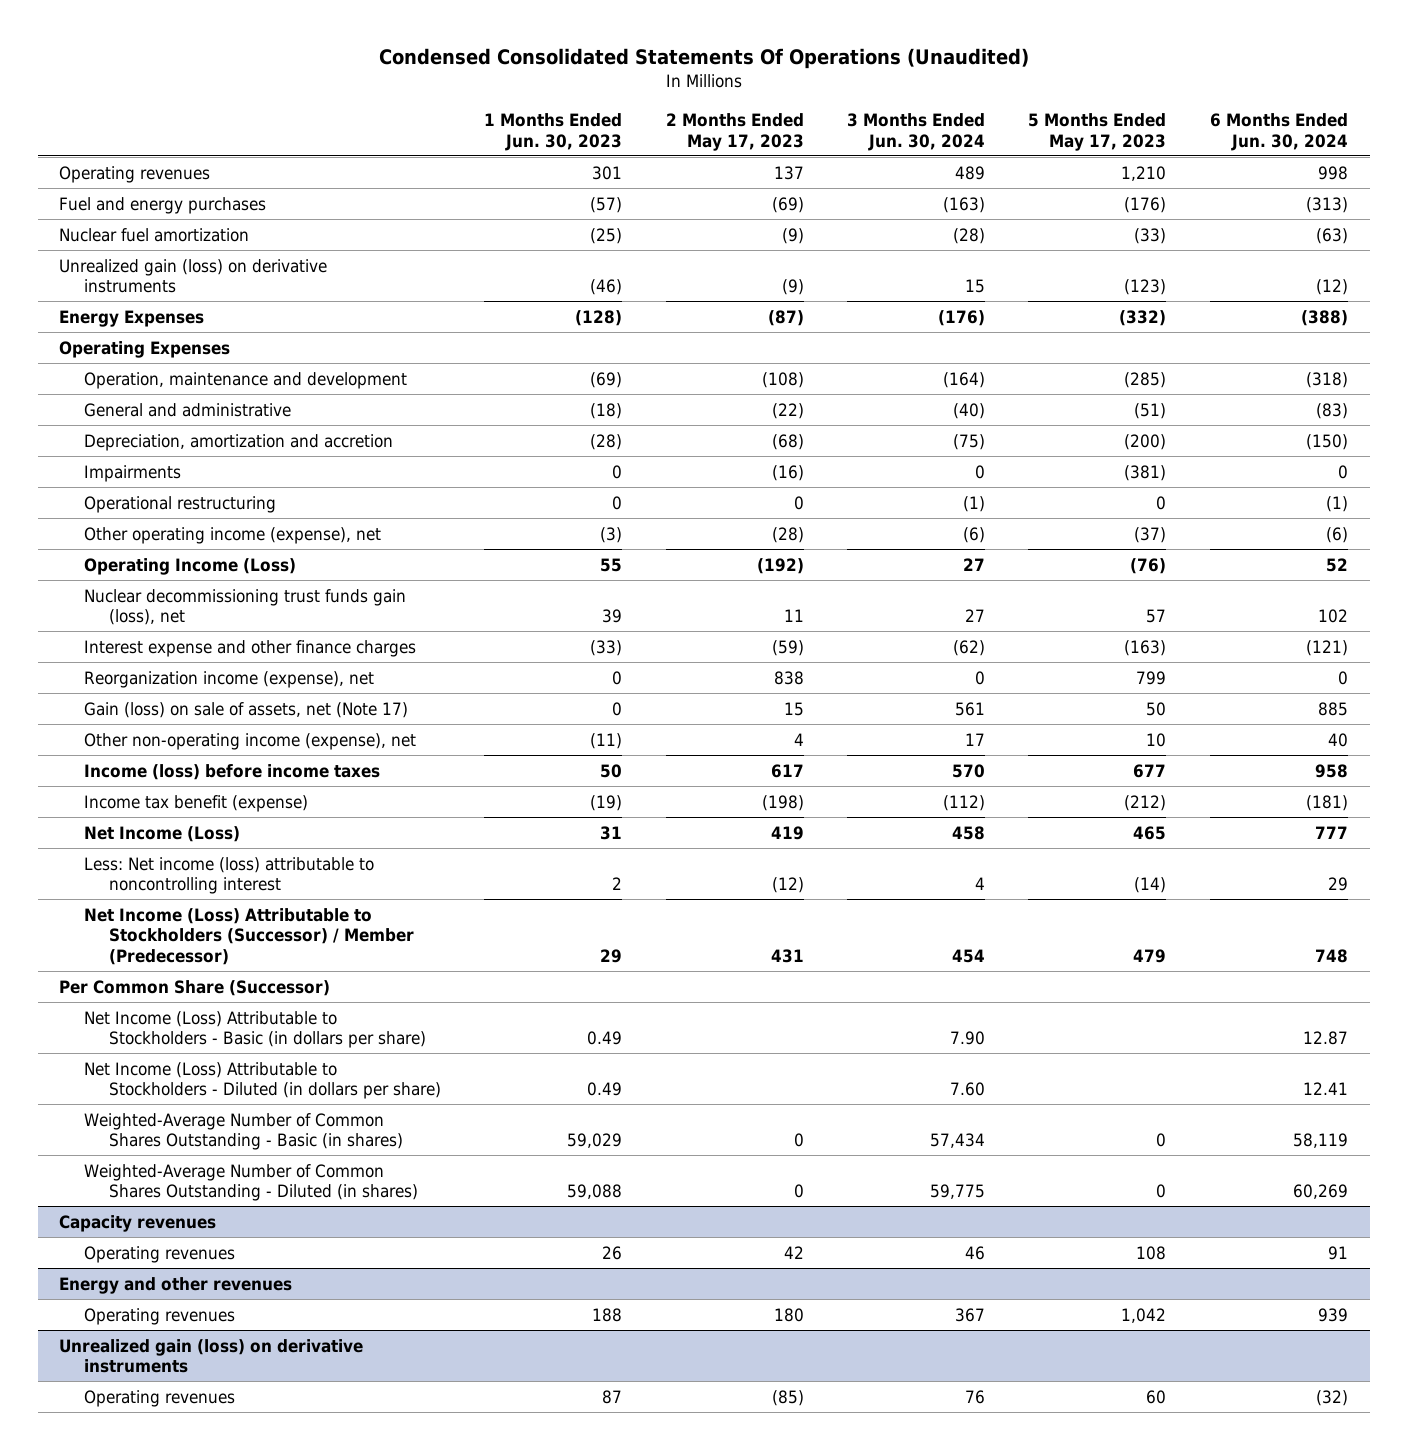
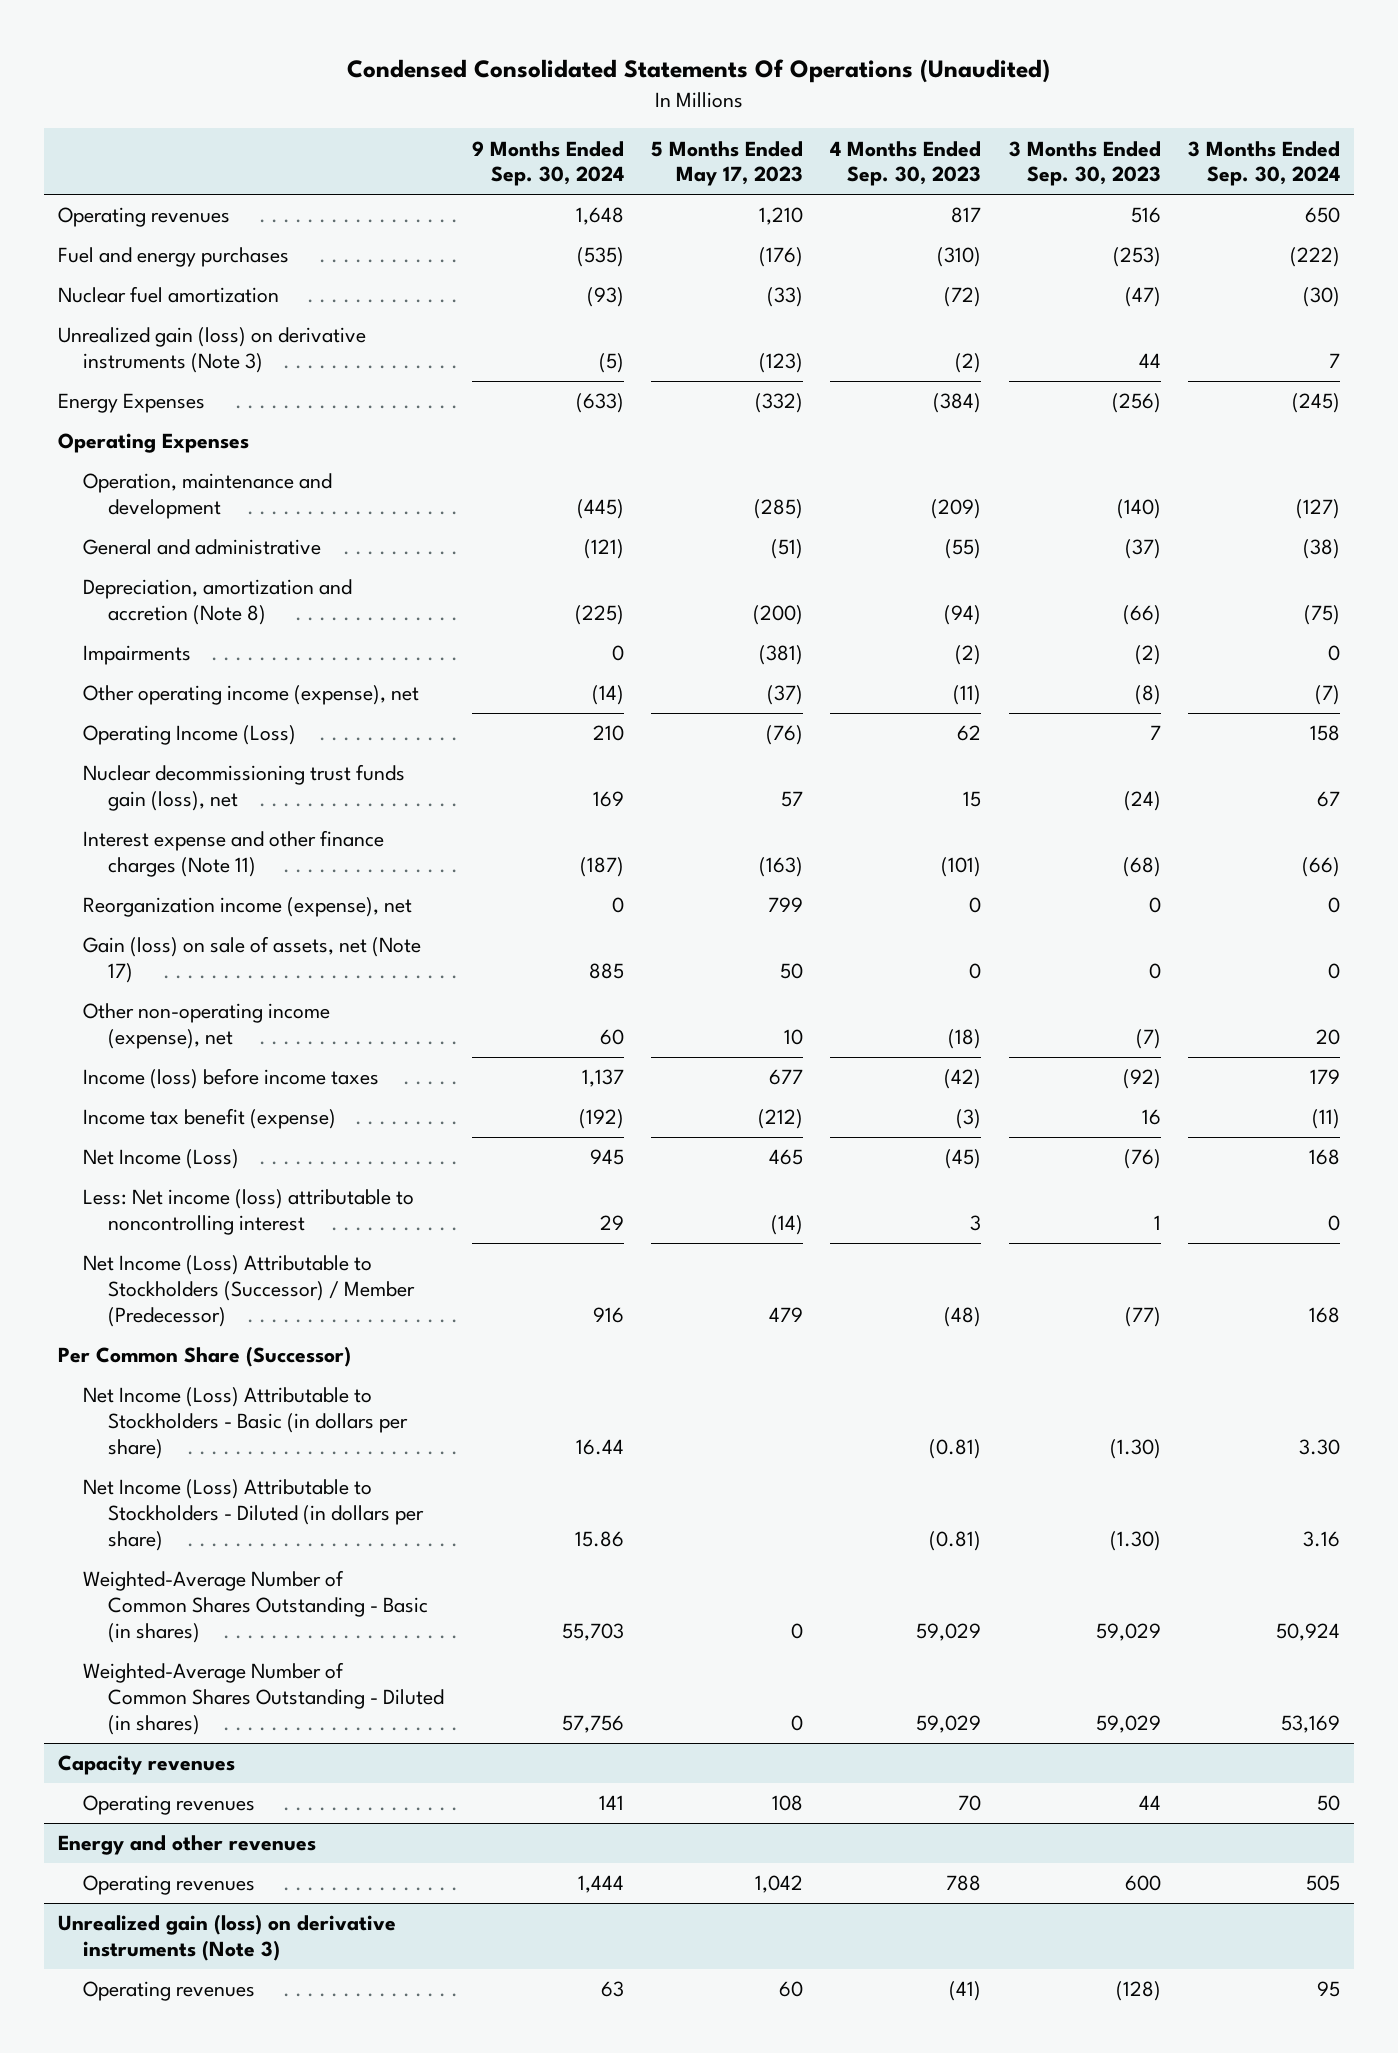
- | 1 Months Ended Jun. 30, 2023 | 2 Months Ended May 17, 2023 | 3 Months Ended Jun. 30, 2024 | 5 Months Ended May 17, 2023 | 6 Months Ended Jun. 30, 2024
+ | 9 Months Ended Sep. 30, 2024 | 5 Months Ended May 17, 2023 | 4 Months Ended Sep. 30, 2023 | 3 Months Ended Sep. 30, 2023 | 3 Months Ended Sep. 30, 2024
- Unrealized gain (loss) on derivative instruments | (46) | (9) | 15 | (123) | (12)
+ Unrealized gain (loss) on derivative instruments (Note 3) | (5) | (123) | (2) | 44 | 7
- Depreciation, amortization and accretion | (28) | (68) | (75) | (200) | (150)
+ Depreciation, amortization and accretion (Note 8) | (225) | (200) | (94) | (66) | (75)
- Operational restructuring | 0 | 0 | (1) | 0 | (1)
- Interest expense and other finance charges | (33) | (59) | (62) | (163) | (121)
+ Interest expense and other finance charges (Note 11) | (187) | (163) | (101) | (68) | (66)
- Unrealized gain (loss) on derivative instruments
+ Unrealized gain (loss) on derivative instruments (Note 3)

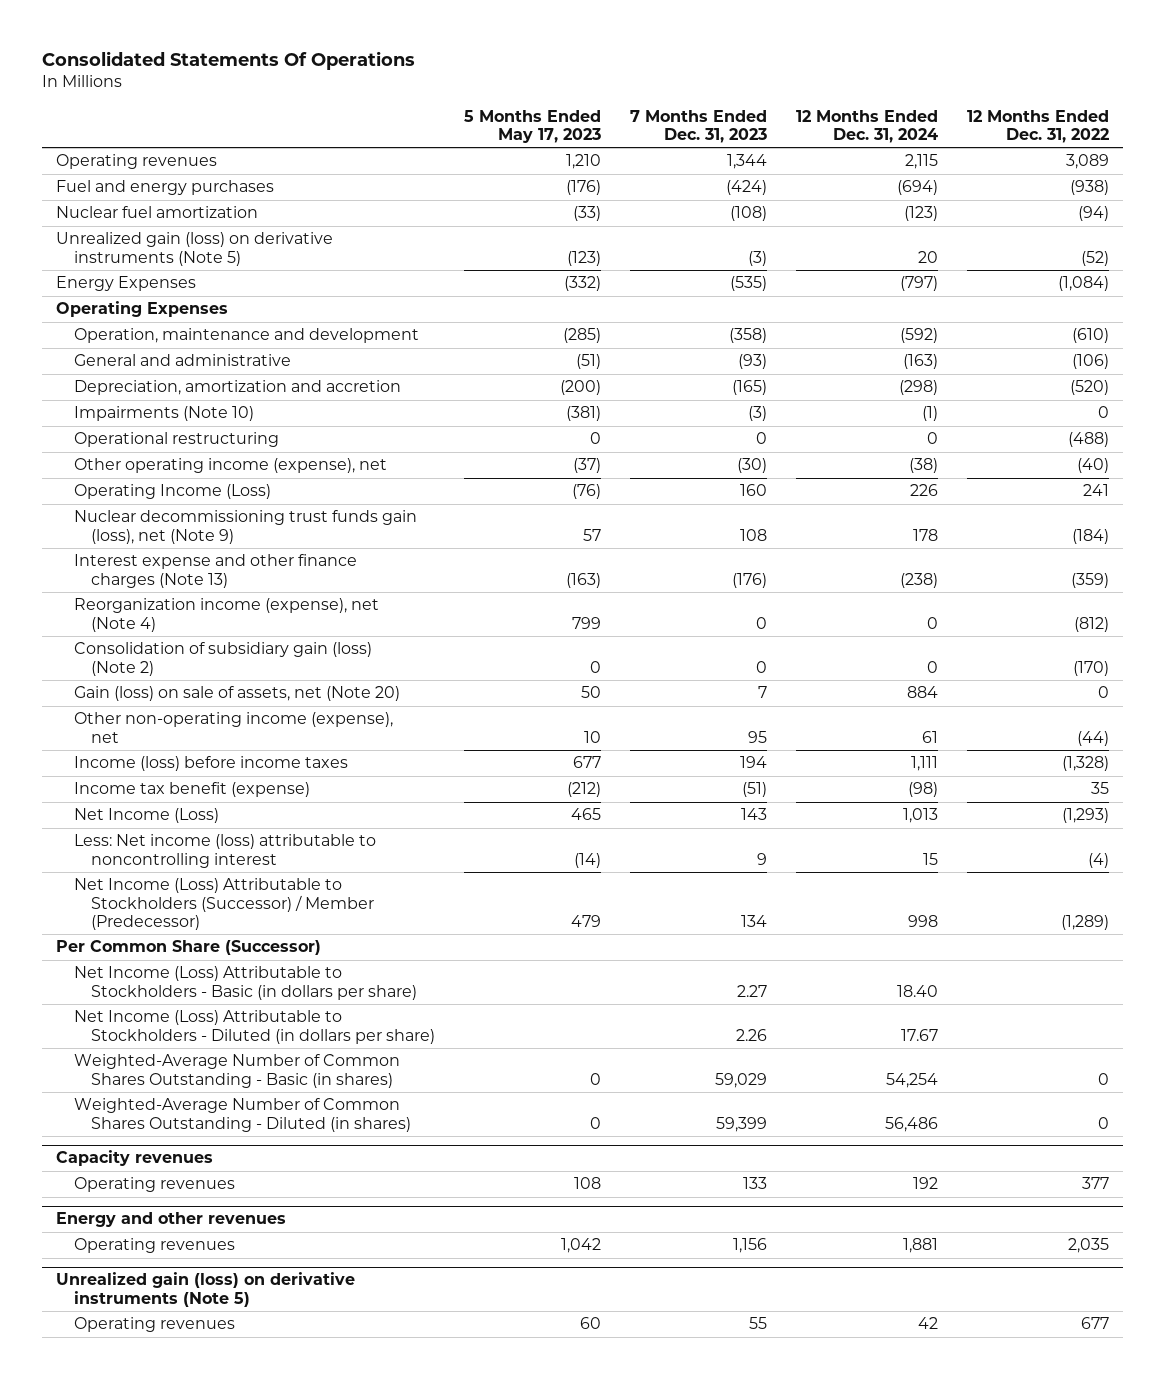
- Condensed Consolidated Statements Of Operations (Unaudited)
+ Consolidated Statements Of Operations
- | 9 Months Ended Sep. 30, 2024 | 5 Months Ended May 17, 2023 | 4 Months Ended Sep. 30, 2023 | 3 Months Ended Sep. 30, 2023 | 3 Months Ended Sep. 30, 2024
+ | 5 Months Ended May 17, 2023 | 7 Months Ended Dec. 31, 2023 | 12 Months Ended Dec. 31, 2024 | 12 Months Ended Dec. 31, 2022
- Unrealized gain (loss) on derivative instruments (Note 3) | (5) | (123) | (2) | 44 | 7
+ Unrealized gain (loss) on derivative instruments (Note 5) | (123) | (3) | 20 | (52)
- Depreciation, amortization and accretion (Note 8) | (225) | (200) | (94) | (66) | (75)
- Impairments | 0 | (381) | (2) | (2) | 0
+ Depreciation, amortization and accretion | (200) | (165) | (298) | (520)
+ Impairments (Note 10) | (381) | (3) | (1) | 0
+ Operational restructuring | 0 | 0 | 0 | (488)
- Nuclear decommissioning trust funds gain (loss), net | 169 | 57 | 15 | (24) | 67
- Interest expense and other finance charges (Note 11) | (187) | (163) | (101) | (68) | (66)
- Reorganization income (expense), net | 0 | 799 | 0 | 0 | 0
- Gain (loss) on sale of assets, net (Note 17) | 885 | 50 | 0 | 0 | 0
+ Nuclear decommissioning trust funds gain (loss), net (Note 9) | 57 | 108 | 178 | (184)
+ Interest expense and other finance charges (Note 13) | (163) | (176) | (238) | (359)
+ Reorganization income (expense), net (Note 4) | 799 | 0 | 0 | (812)
+ Consolidation of subsidiary gain (loss) (Note 2) | 0 | 0 | 0 | (170)
+ Gain (loss) on sale of assets, net (Note 20) | 50 | 7 | 884 | 0
- Unrealized gain (loss) on derivative instruments (Note 3)
+ Unrealized gain (loss) on derivative instruments (Note 5)

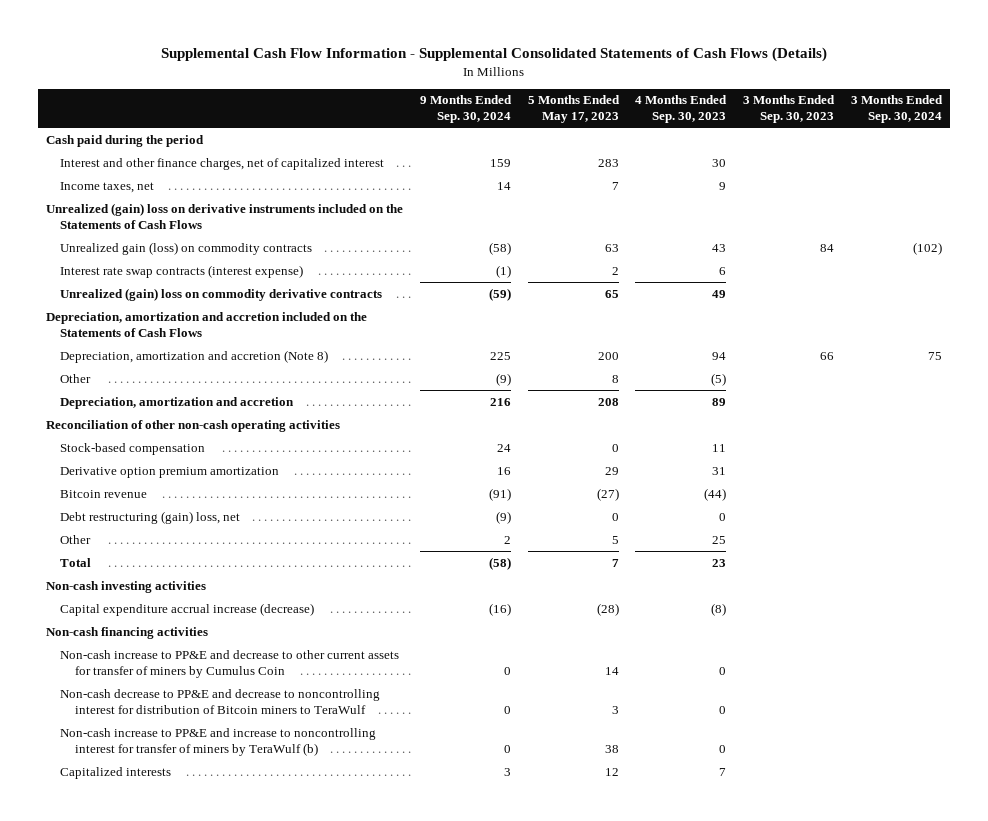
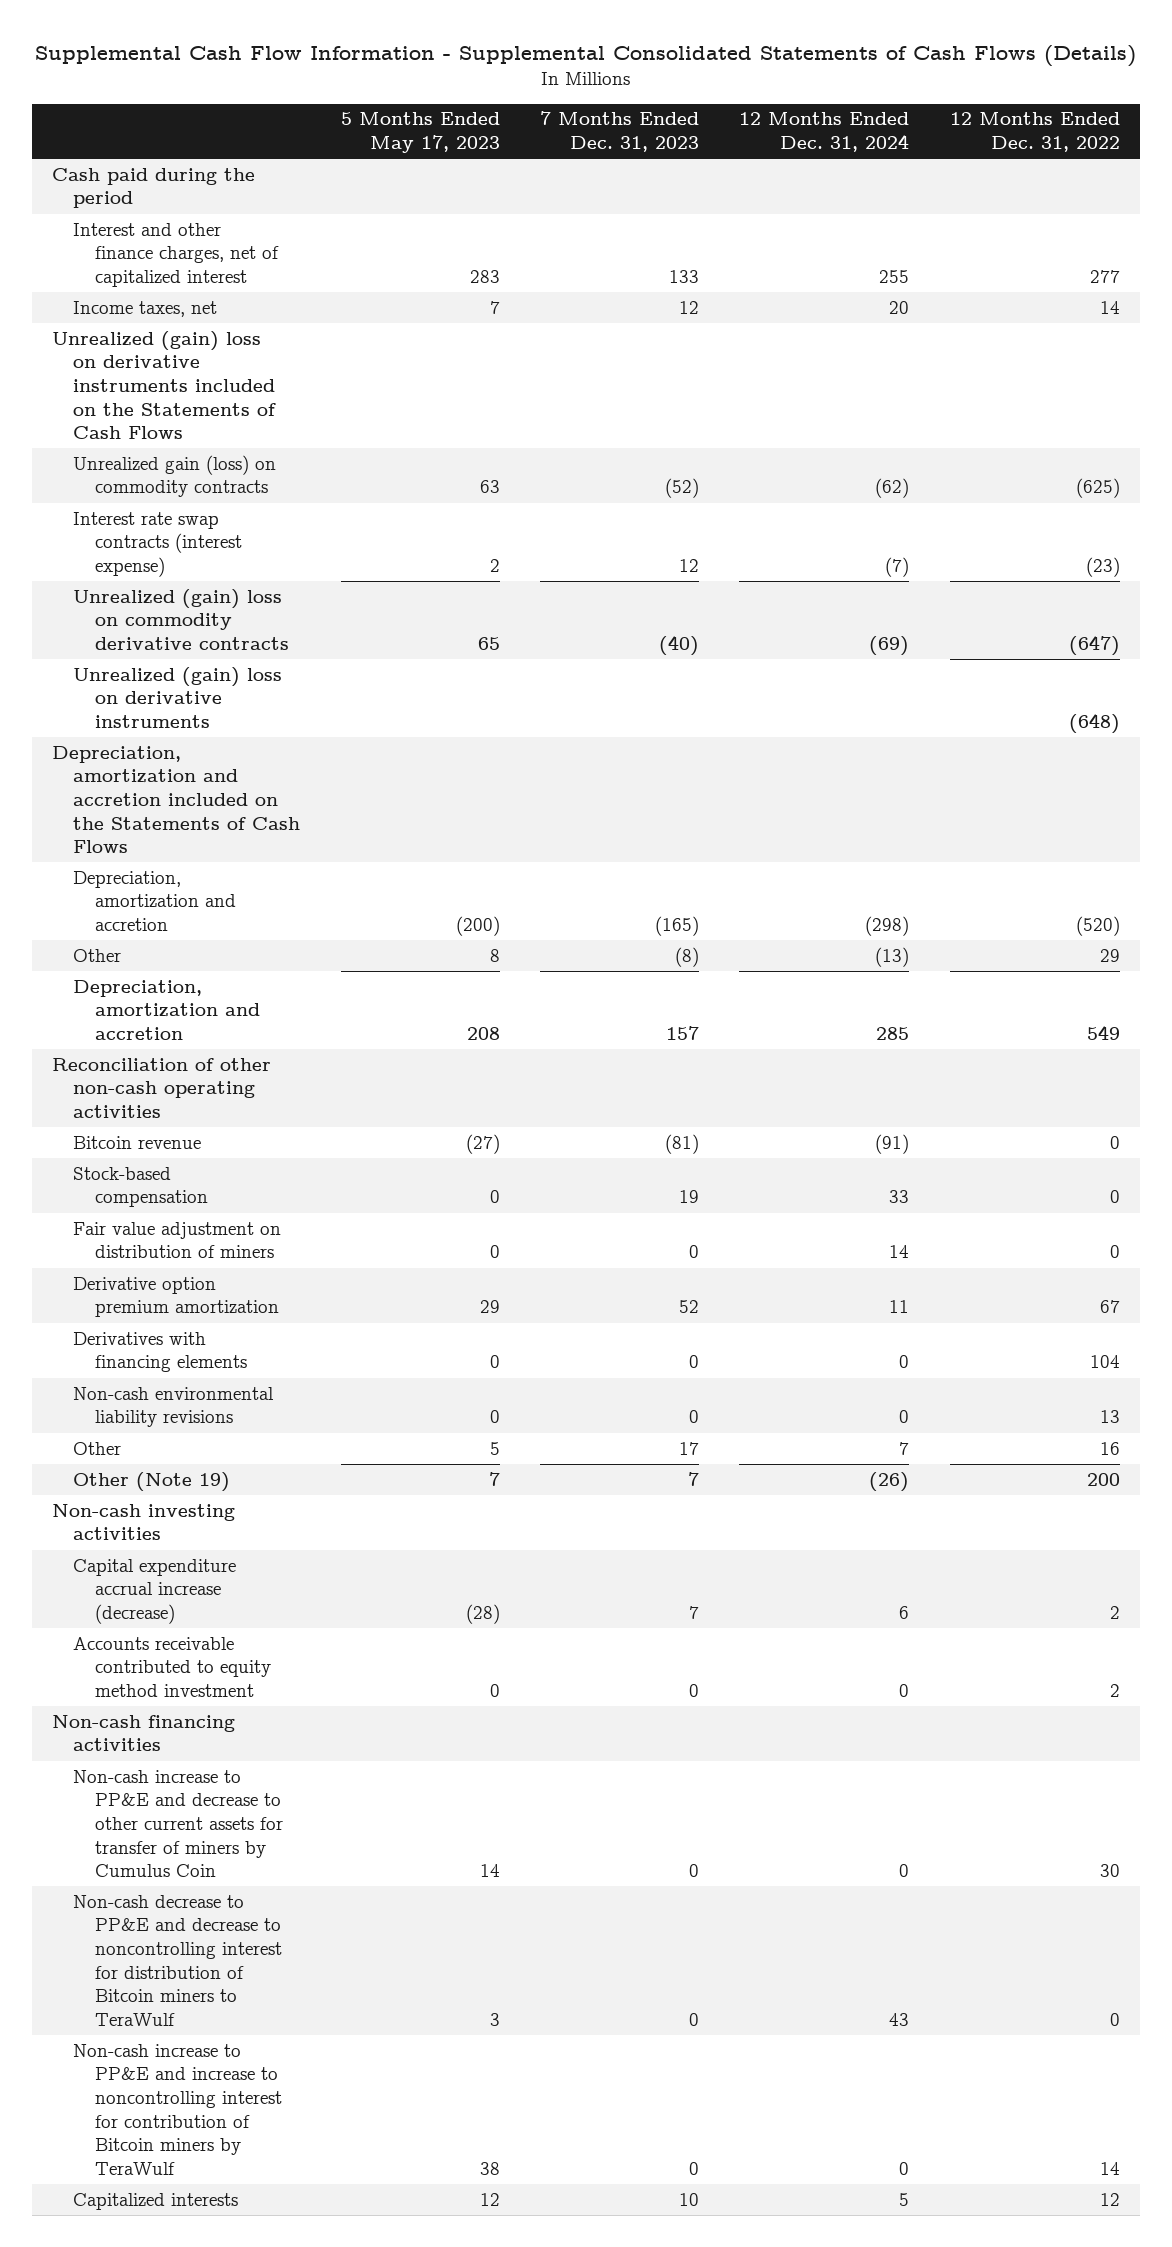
- | 9 Months Ended Sep. 30, 2024 | 5 Months Ended May 17, 2023 | 4 Months Ended Sep. 30, 2023 | 3 Months Ended Sep. 30, 2023 | 3 Months Ended Sep. 30, 2024
+ | 5 Months Ended May 17, 2023 | 7 Months Ended Dec. 31, 2023 | 12 Months Ended Dec. 31, 2024 | 12 Months Ended Dec. 31, 2022
+ Unrealized (gain) loss on derivative instruments | | | | (648)
- Depreciation, amortization and accretion (Note 8) | 225 | 200 | 94 | 66 | 75
+ Depreciation, amortization and accretion | (200) | (165) | (298) | (520)
moved up: Bitcoin revenue | (27) | (81) | (91) | 0
+ Fair value adjustment on distribution of miners | 0 | 0 | 14 | 0
- Debt restructuring (gain) loss, net | (9) | 0 | 0 | |
+ Derivatives with financing elements | 0 | 0 | 0 | 104
+ Non-cash environmental liability revisions | 0 | 0 | 0 | 13
- Total | (58) | 7 | 23 | |
+ Other (Note 19) | 7 | 7 | (26) | 200
+ Accounts receivable contributed to equity method investment | 0 | 0 | 0 | 2
- Non-cash increase to PP&E and increase to noncontrolling interest for transfer of miners by TeraWulf (b) | 0 | 38 | 0 | |
+ Non-cash increase to PP&E and increase to noncontrolling interest for contribution of Bitcoin miners by TeraWulf | 38 | 0 | 0 | 14

